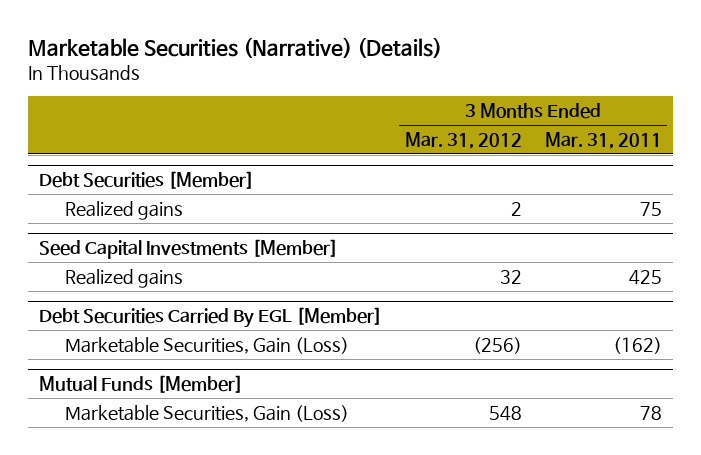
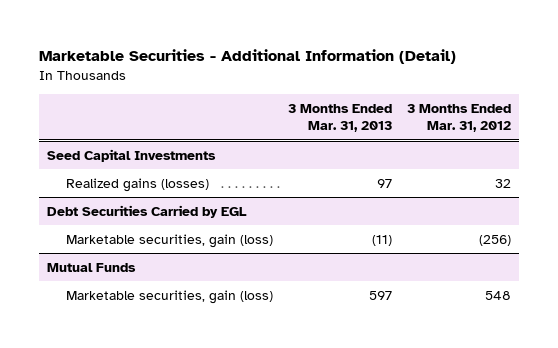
- Marketable Securities (Narrative) (Details)
+ Marketable Securities - Additional Information (Detail)
- | 3 Months Ended Mar. 31, 2012 | 3 Months Ended Mar. 31, 2011
+ | 3 Months Ended Mar. 31, 2013 | 3 Months Ended Mar. 31, 2012
- Debt Securities [Member]
- Realized gains | 2 | 75
- Seed Capital Investments [Member]
- Realized gains | 32 | 425
- Debt Securities Carried By EGL [Member]
- Marketable Securities, Gain (Loss) | (256) | (162)
- Mutual Funds [Member]
- Marketable Securities, Gain (Loss) | 548 | 78
+ Seed Capital Investments
+ Realized gains (losses) | 97 | 32
+ Debt Securities Carried by EGL
+ Marketable securities, gain (loss) | (11) | (256)
+ Mutual Funds
+ Marketable securities, gain (loss) | 597 | 548

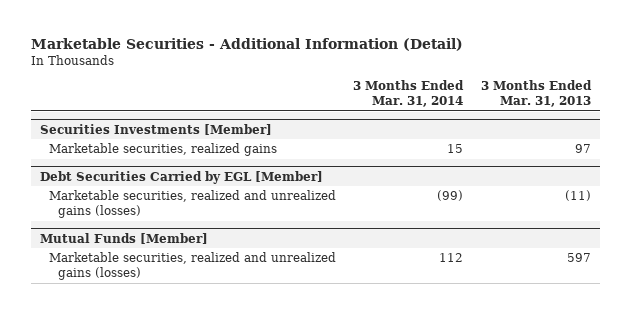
- | 3 Months Ended Mar. 31, 2013 | 3 Months Ended Mar. 31, 2012
+ | 3 Months Ended Mar. 31, 2014 | 3 Months Ended Mar. 31, 2013
- Seed Capital Investments
- Realized gains (losses) | 97 | 32
- Debt Securities Carried by EGL
- Marketable securities, gain (loss) | (11) | (256)
- Mutual Funds
- Marketable securities, gain (loss) | 597 | 548
+ Securities Investments [Member]
+ Marketable securities, realized gains | 15 | 97
+ Debt Securities Carried by EGL [Member]
+ Marketable securities, realized and unrealized gains (losses) | (99) | (11)
+ Mutual Funds [Member]
+ Marketable securities, realized and unrealized gains (losses) | 112 | 597

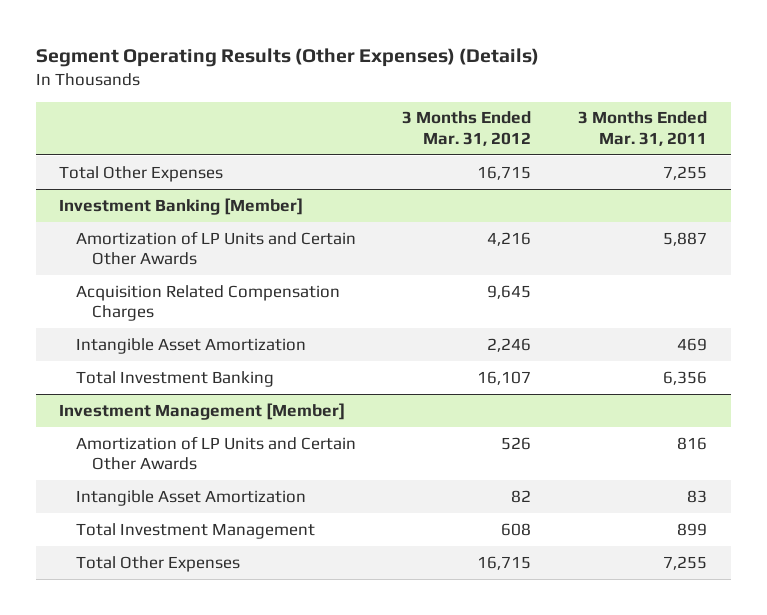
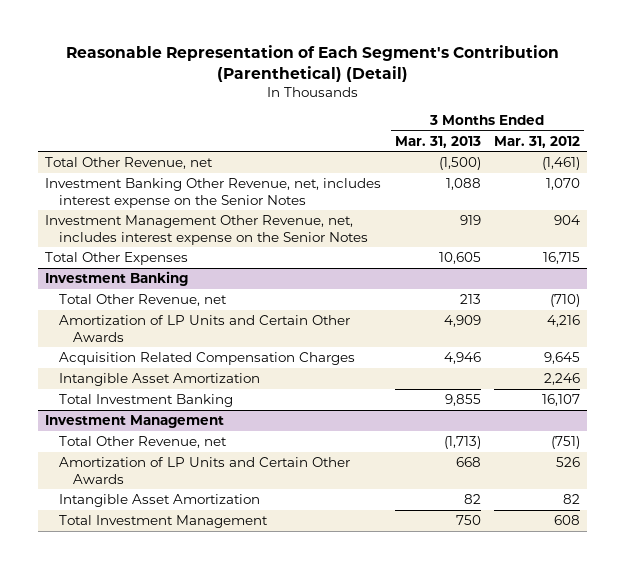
- Segment Operating Results (Other Expenses) (Details)
+ Reasonable Representation of Each Segment's Contribution (Parenthetical) (Detail)
- | 3 Months Ended Mar. 31, 2012 | 3 Months Ended Mar. 31, 2011
+ | 3 Months Ended Mar. 31, 2013 | 3 Months Ended Mar. 31, 2012
+ Total Other Revenue, net | (1,500) | (1,461)
+ Investment Banking Other Revenue, net, includes interest expense on the Senior Notes | 1,088 | 1,070
+ Investment Management Other Revenue, net, includes interest expense on the Senior Notes | 919 | 904
- Investment Banking [Member]
+ Investment Banking
+ Total Other Revenue, net | 213 | (710)
- Investment Management [Member]
+ Investment Management
+ Total Other Revenue, net | (1,713) | (751)
- Total Other Expenses | 16,715 | 7,255

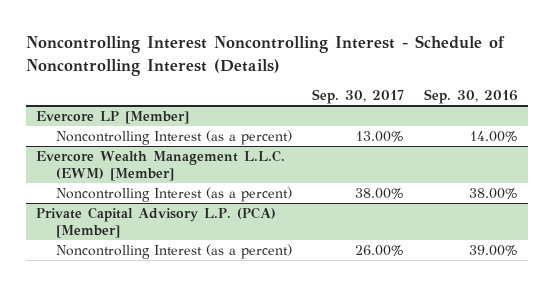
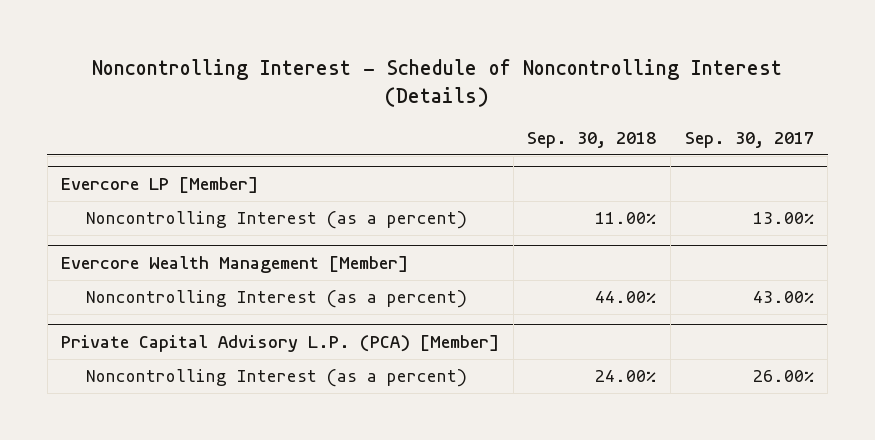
- Noncontrolling Interest Noncontrolling Interest - Schedule of Noncontrolling Interest (Details)
+ Noncontrolling Interest - Schedule of Noncontrolling Interest (Details)
- | Sep. 30, 2017 | Sep. 30, 2016
+ | Sep. 30, 2018 | Sep. 30, 2017
- Evercore Wealth Management L.L.C. (EWM) [Member]
- Noncontrolling Interest (as a percent) | 38.00% | 38.00%
+ Evercore Wealth Management [Member]
+ Noncontrolling Interest (as a percent) | 44.00% | 43.00%

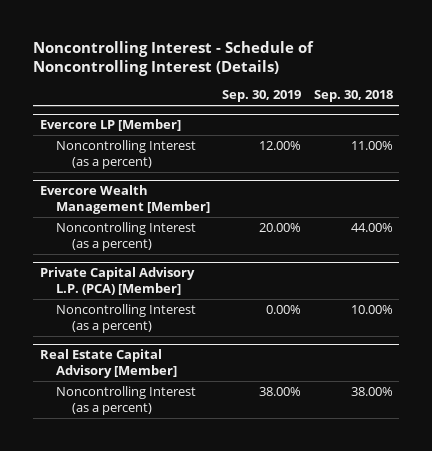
- | Sep. 30, 2018 | Sep. 30, 2017
+ | Sep. 30, 2019 | Sep. 30, 2018
@ Private Capital Advisory L.P. (PCA) [Member]
- Noncontrolling Interest (as a percent) | 24.00% | 26.00%
+ Noncontrolling Interest (as a percent) | 0.00% | 10.00%
+ Real Estate Capital Advisory [Member]
+ Noncontrolling Interest (as a percent) | 38.00% | 38.00%

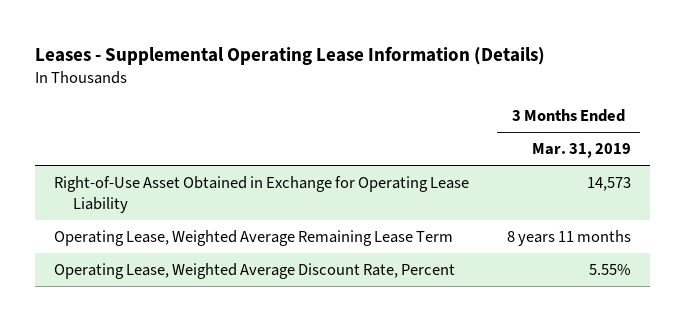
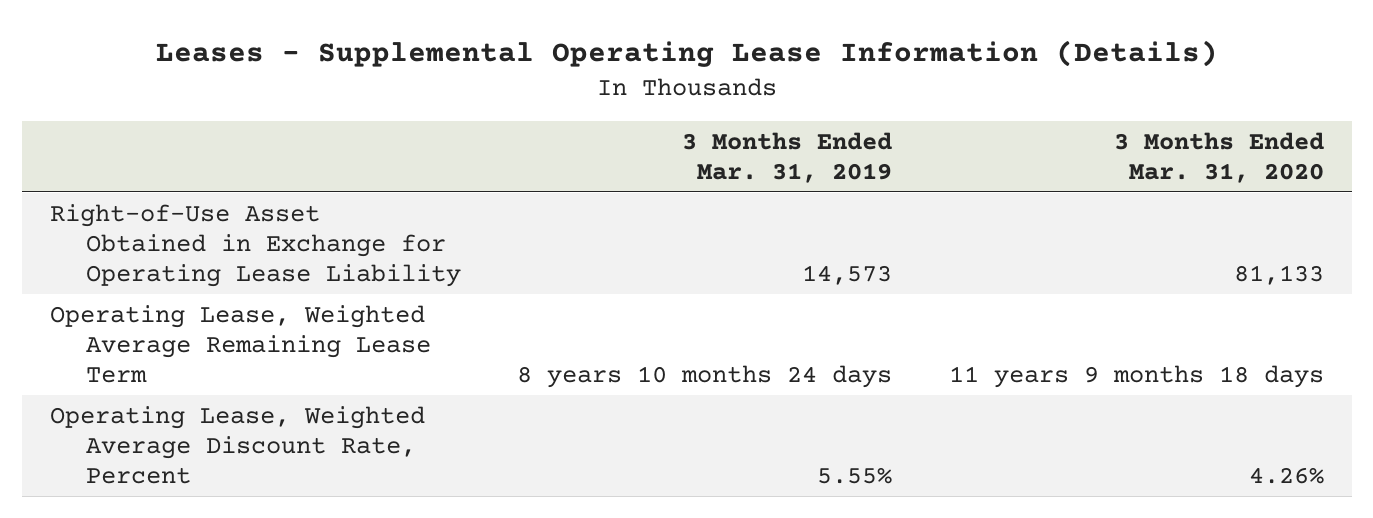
- | 3 Months Ended Mar. 31, 2019
+ | 3 Months Ended Mar. 31, 2019 | 3 Months Ended Mar. 31, 2020
- Operating Lease, Weighted Average Remaining Lease Term | 8 years 11 months
+ Operating Lease, Weighted Average Remaining Lease Term | 8 years 10 months 24 days | 11 years 9 months 18 days

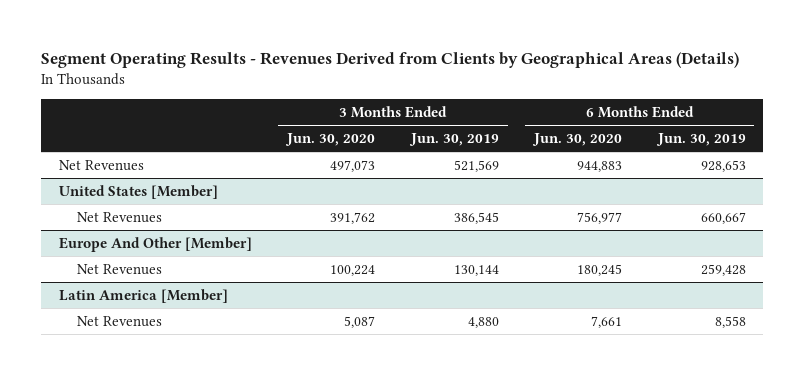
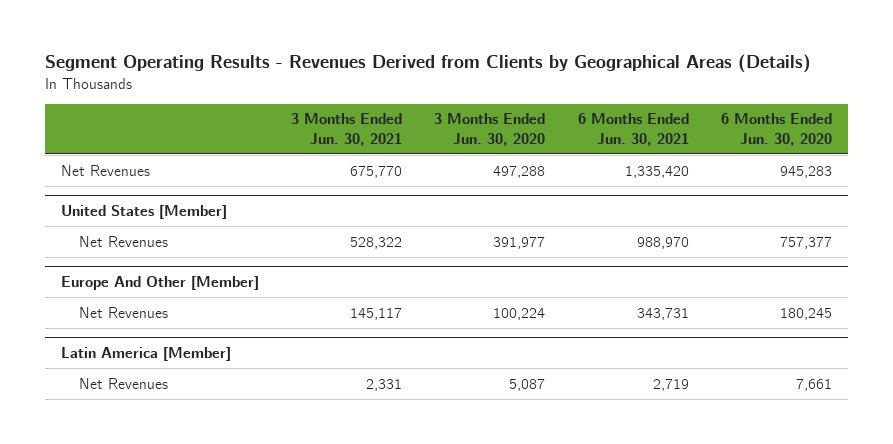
- | 3 Months Ended Jun. 30, 2020 | 3 Months Ended Jun. 30, 2019 | 6 Months Ended Jun. 30, 2020 | 6 Months Ended Jun. 30, 2019
+ | 3 Months Ended Jun. 30, 2021 | 3 Months Ended Jun. 30, 2020 | 6 Months Ended Jun. 30, 2021 | 6 Months Ended Jun. 30, 2020
- Net Revenues | 497,073 | 521,569 | 944,883 | 928,653
+ Net Revenues | 675,770 | 497,288 | 1,335,420 | 945,283
@ United States [Member]
- Net Revenues | 391,762 | 386,545 | 756,977 | 660,667
+ Net Revenues | 528,322 | 391,977 | 988,970 | 757,377

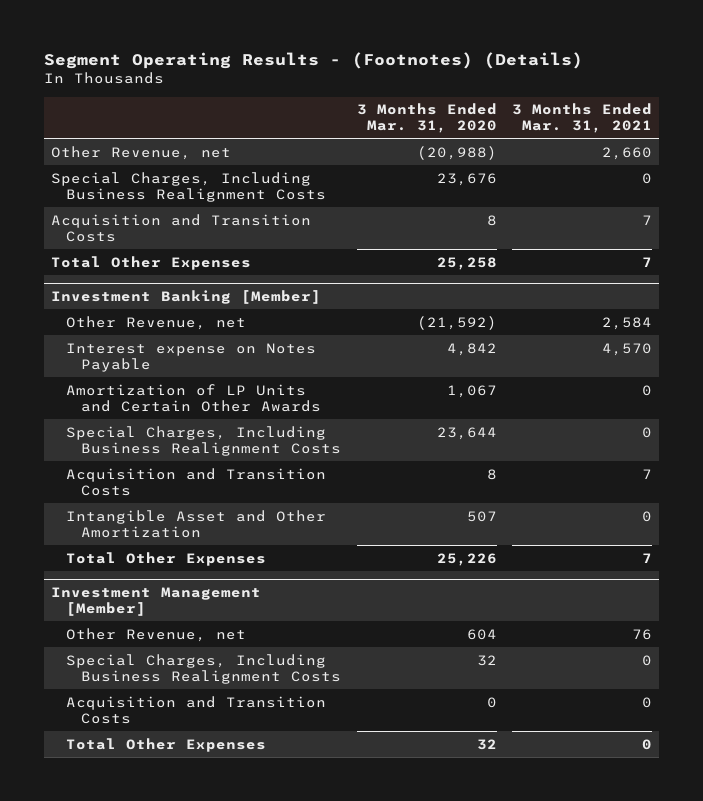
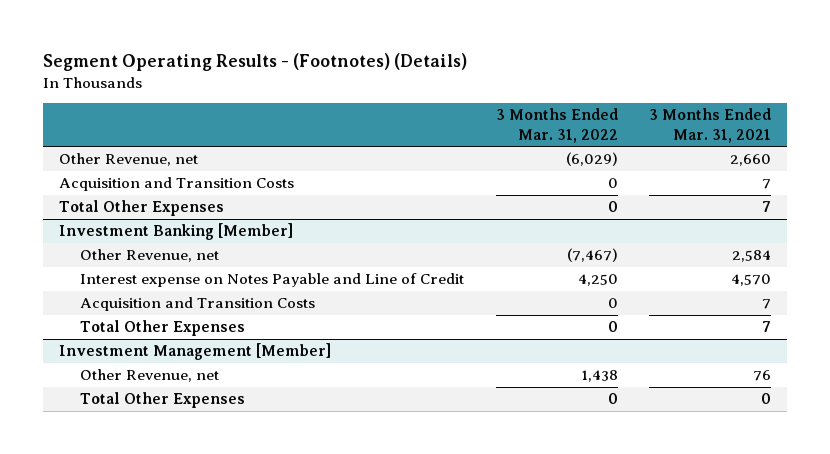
- | 3 Months Ended Mar. 31, 2020 | 3 Months Ended Mar. 31, 2021
+ | 3 Months Ended Mar. 31, 2022 | 3 Months Ended Mar. 31, 2021
- Special Charges, Including Business Realignment Costs | 23,676 | 0
@ Investment Banking [Member]
- Interest expense on Notes Payable | 4,842 | 4,570
- Amortization of LP Units and Certain Other Awards | 1,067 | 0
- Special Charges, Including Business Realignment Costs | 23,644 | 0
+ Interest expense on Notes Payable and Line of Credit | 4,250 | 4,570
- Intangible Asset and Other Amortization | 507 | 0
@ Investment Management [Member]
- Special Charges, Including Business Realignment Costs | 32 | 0
- Acquisition and Transition Costs | 0 | 0

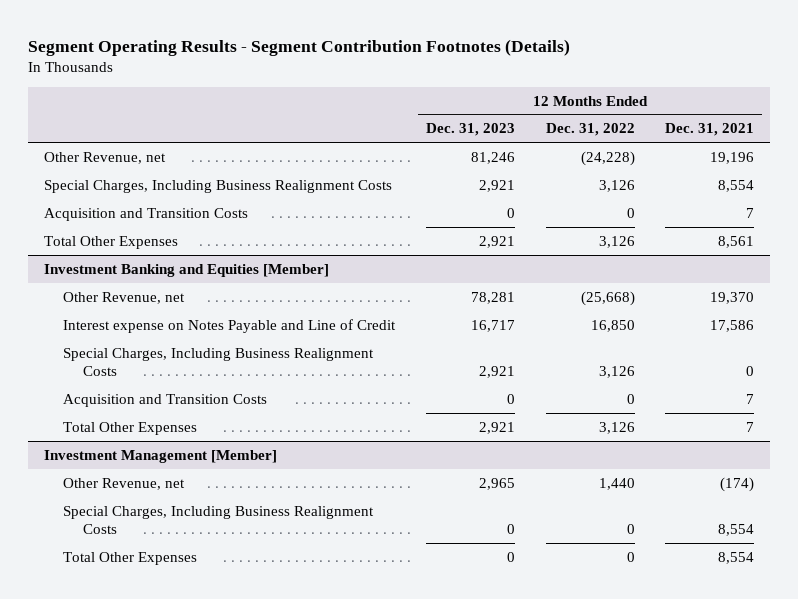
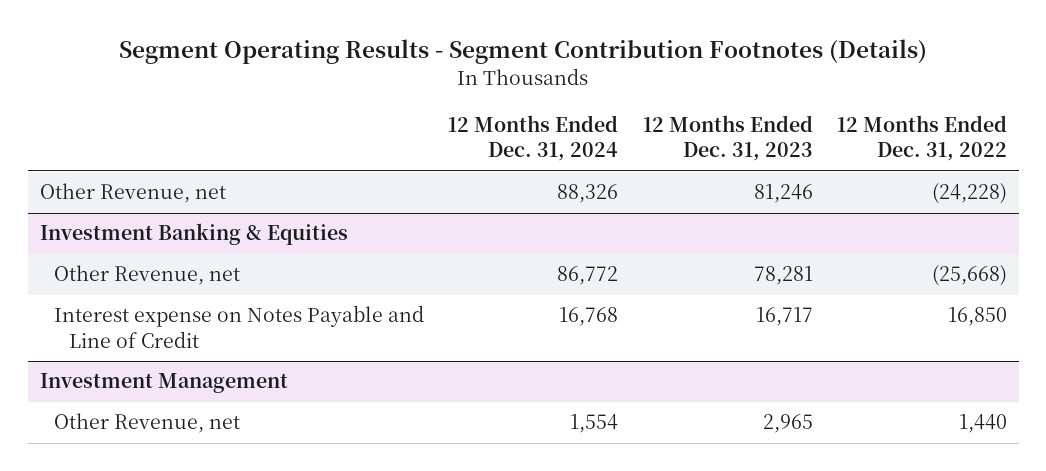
- | 12 Months Ended Dec. 31, 2023 | 12 Months Ended Dec. 31, 2022 | 12 Months Ended Dec. 31, 2021
+ | 12 Months Ended Dec. 31, 2024 | 12 Months Ended Dec. 31, 2023 | 12 Months Ended Dec. 31, 2022
- Special Charges, Including Business Realignment Costs | 2,921 | 3,126 | 8,554
- Acquisition and Transition Costs | 0 | 0 | 7
- Total Other Expenses | 2,921 | 3,126 | 8,561
- Investment Banking and Equities [Member]
+ Investment Banking & Equities
- Special Charges, Including Business Realignment Costs | 2,921 | 3,126 | 0
- Acquisition and Transition Costs | 0 | 0 | 7
- Total Other Expenses | 2,921 | 3,126 | 7
- Investment Management [Member]
+ Investment Management
- Special Charges, Including Business Realignment Costs | 0 | 0 | 8,554
- Total Other Expenses | 0 | 0 | 8,554

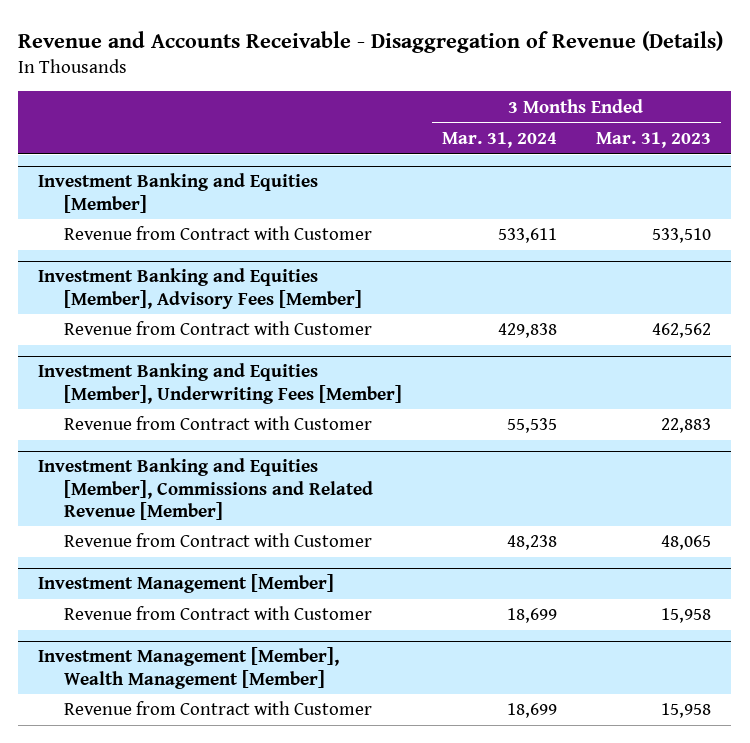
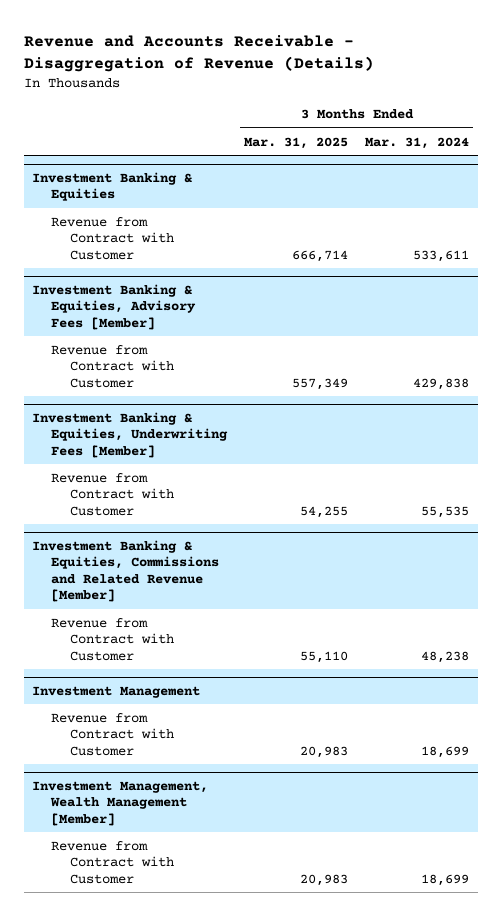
- | 3 Months Ended Mar. 31, 2024 | 3 Months Ended Mar. 31, 2023
+ | 3 Months Ended Mar. 31, 2025 | 3 Months Ended Mar. 31, 2024
- Investment Banking and Equities [Member]
+ Investment Banking & Equities
- Investment Banking and Equities [Member], Advisory Fees [Member]
+ Investment Banking & Equities, Advisory Fees [Member]
- Investment Banking and Equities [Member], Underwriting Fees [Member]
+ Investment Banking & Equities, Underwriting Fees [Member]
- Investment Banking and Equities [Member], Commissions and Related Revenue [Member]
+ Investment Banking & Equities, Commissions and Related Revenue [Member]
- Investment Management [Member]
+ Investment Management
- Investment Management [Member], Wealth Management [Member]
+ Investment Management, Wealth Management [Member]

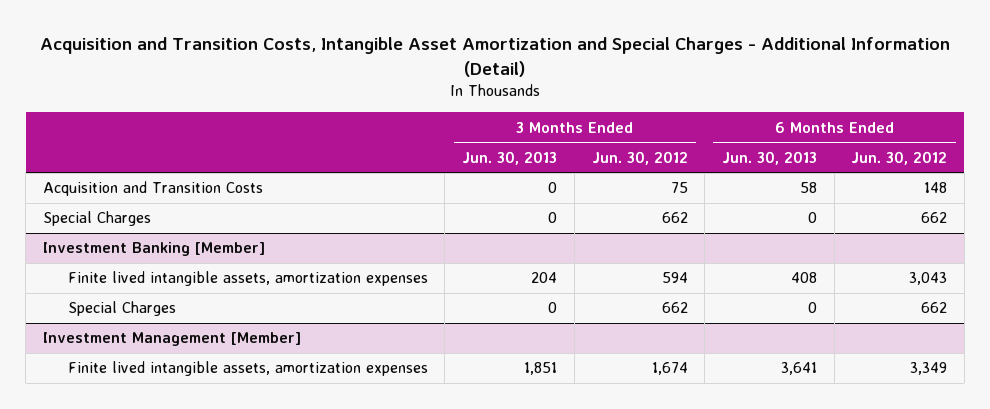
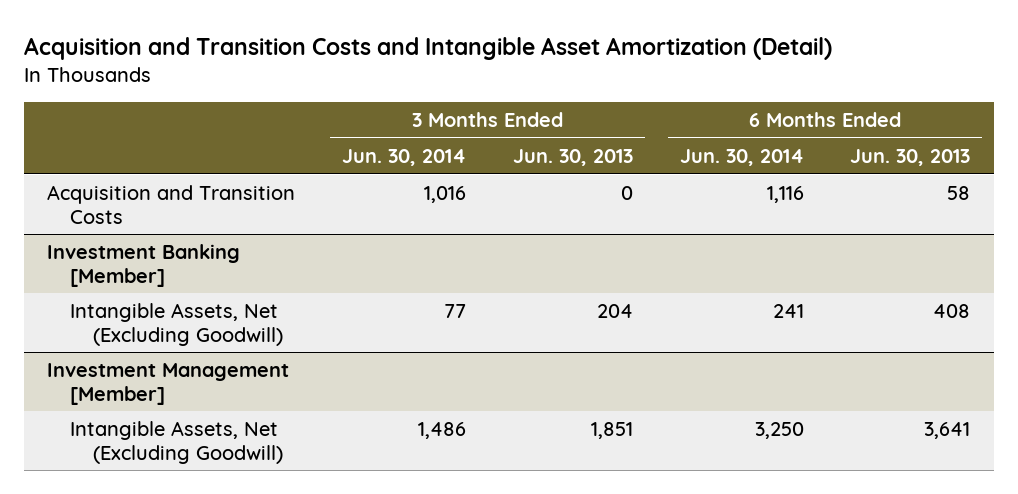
- Acquisition and Transition Costs, Intangible Asset Amortization and Special Charges - Additional Information (Detail)
+ Acquisition and Transition Costs and Intangible Asset Amortization (Detail)
- | 3 Months Ended Jun. 30, 2013 | 3 Months Ended Jun. 30, 2012 | 6 Months Ended Jun. 30, 2013 | 6 Months Ended Jun. 30, 2012
+ | 3 Months Ended Jun. 30, 2014 | 3 Months Ended Jun. 30, 2013 | 6 Months Ended Jun. 30, 2014 | 6 Months Ended Jun. 30, 2013
- Special Charges | 0 | 662 | 0 | 662
@ Investment Banking [Member]
- Finite lived intangible assets, amortization expenses | 204 | 594 | 408 | 3,043
- Special Charges | 0 | 662 | 0 | 662
+ Intangible Assets, Net (Excluding Goodwill) | 77 | 204 | 241 | 408
@ Investment Management [Member]
- Finite lived intangible assets, amortization expenses | 1,851 | 1,674 | 3,641 | 3,349
+ Intangible Assets, Net (Excluding Goodwill) | 1,486 | 1,851 | 3,250 | 3,641

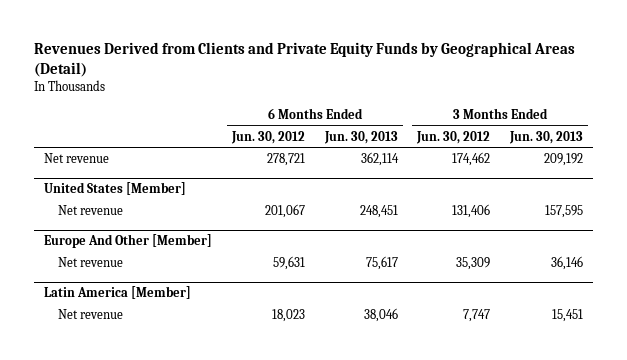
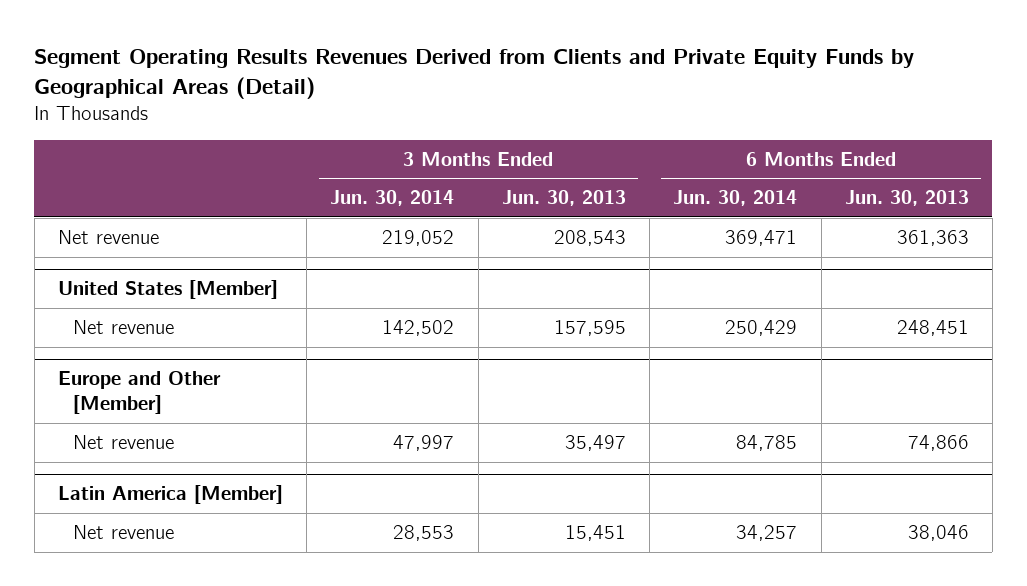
- Revenues Derived from Clients and Private Equity Funds by Geographical Areas (Detail)
+ Segment Operating Results Revenues Derived from Clients and Private Equity Funds by Geographical Areas (Detail)
- | 6 Months Ended Jun. 30, 2012 | 6 Months Ended Jun. 30, 2013 | 3 Months Ended Jun. 30, 2012 | 3 Months Ended Jun. 30, 2013
+ | 3 Months Ended Jun. 30, 2014 | 3 Months Ended Jun. 30, 2013 | 6 Months Ended Jun. 30, 2014 | 6 Months Ended Jun. 30, 2013
- Net revenue | 278,721 | 362,114 | 174,462 | 209,192
+ Net revenue | 219,052 | 208,543 | 369,471 | 361,363
- Europe And Other [Member]
- Net revenue | 59,631 | 75,617 | 35,309 | 36,146
+ Europe and Other [Member]
+ Net revenue | 47,997 | 35,497 | 84,785 | 74,866

